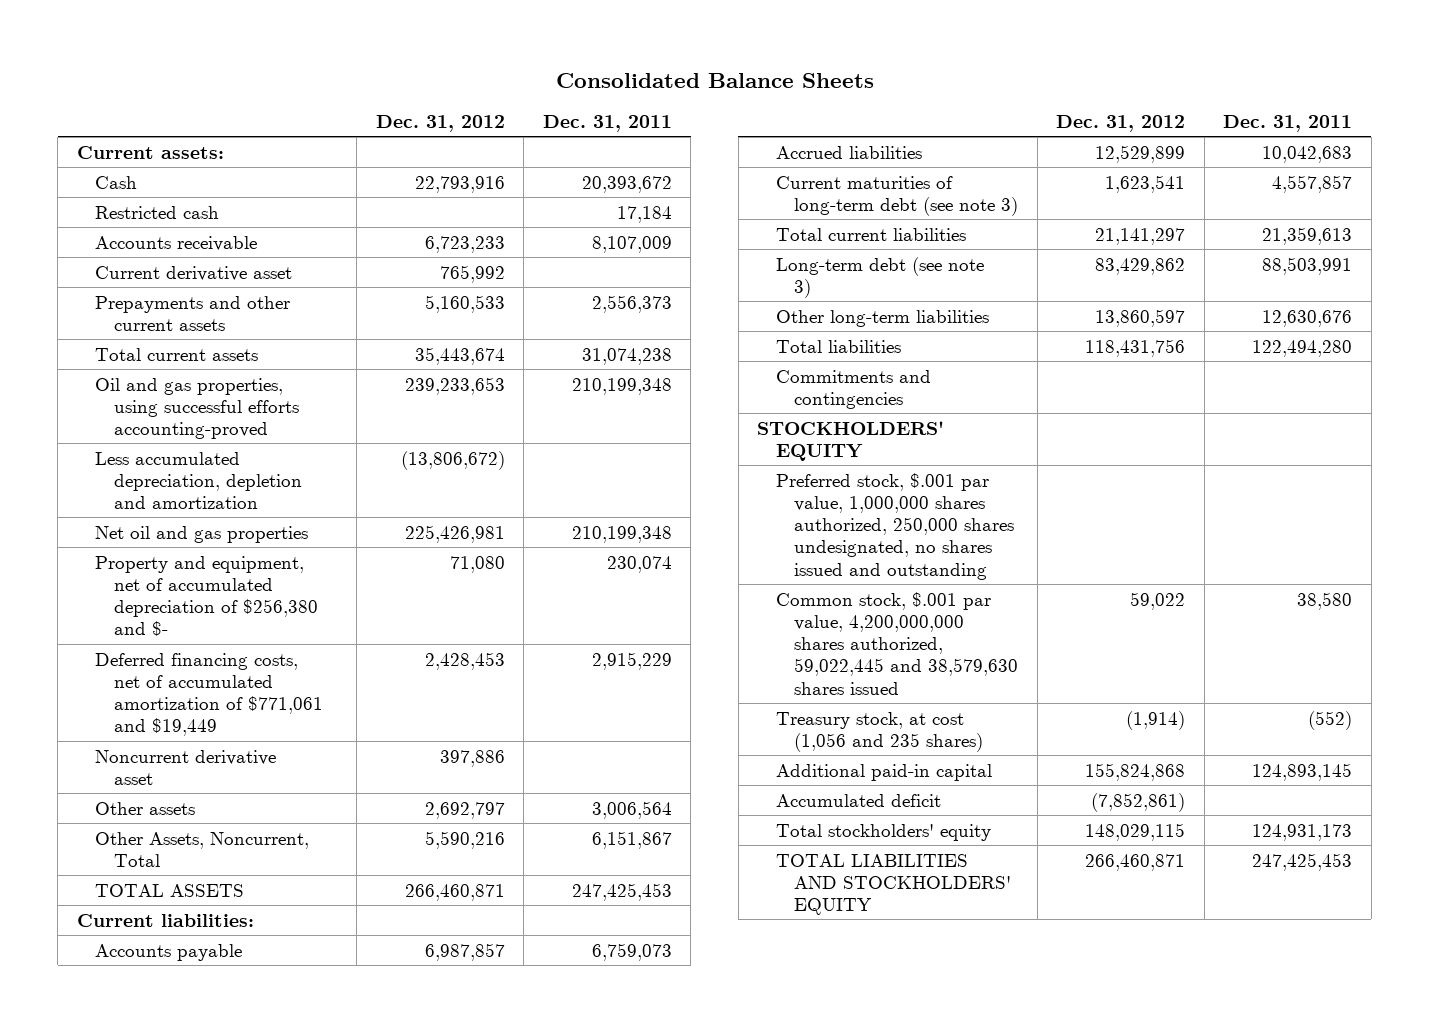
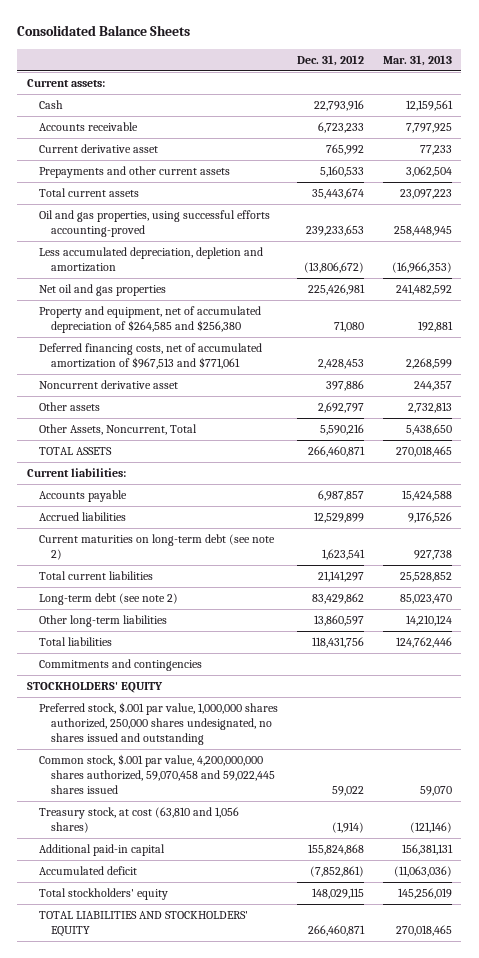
- | Dec. 31, 2012 | Dec. 31, 2011
+ | Dec. 31, 2012 | Mar. 31, 2013
- Restricted cash | | 17,184
- Property and equipment, net of accumulated depreciation of $256,380 and $- | 71,080 | 230,074
- Deferred financing costs, net of accumulated amortization of $771,061 and $19,449 | 2,428,453 | 2,915,229
+ Property and equipment, net of accumulated depreciation of $264,585 and $256,380 | 71,080 | 192,881
+ Deferred financing costs, net of accumulated amortization of $967,513 and $771,061 | 2,428,453 | 2,268,599
- Current maturities of long-term debt (see note 3) | 1,623,541 | 4,557,857
+ Current maturities on long-term debt (see note 2) | 1,623,541 | 927,738
- Long-term debt (see note 3) | 83,429,862 | 88,503,991
+ Long-term debt (see note 2) | 83,429,862 | 85,023,470
- Common stock, $.001 par value, 4,200,000,000 shares authorized, 59,022,445 and 38,579,630 shares issued | 59,022 | 38,580
- Treasury stock, at cost (1,056 and 235 shares) | (1,914) | (552)
+ Common stock, $.001 par value, 4,200,000,000 shares authorized, 59,070,458 and 59,022,445 shares issued | 59,022 | 59,070
+ Treasury stock, at cost (63,810 and 1,056 shares) | (1,914) | (121,146)

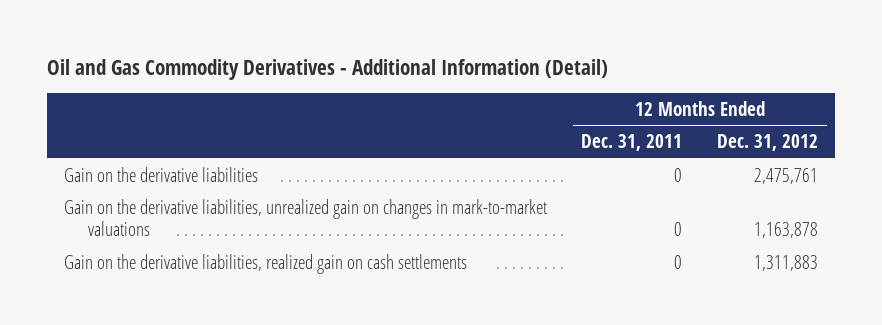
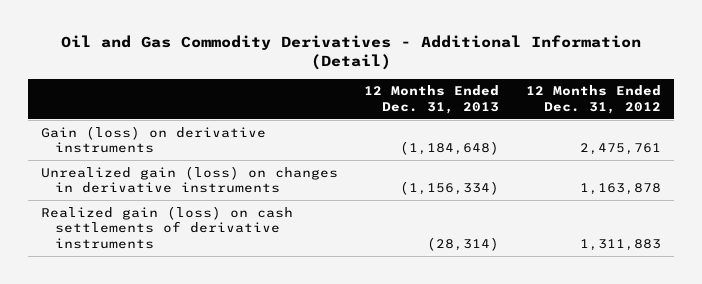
- | 12 Months Ended Dec. 31, 2011 | 12 Months Ended Dec. 31, 2012
+ | 12 Months Ended Dec. 31, 2013 | 12 Months Ended Dec. 31, 2012
- Gain on the derivative liabilities | 0 | 2,475,761
- Gain on the derivative liabilities, unrealized gain on changes in mark-to-market valuations | 0 | 1,163,878
- Gain on the derivative liabilities, realized gain on cash settlements | 0 | 1,311,883
+ Gain (loss) on derivative instruments | (1,184,648) | 2,475,761
+ Unrealized gain (loss) on changes in derivative instruments | (1,156,334) | 1,163,878
+ Realized gain (loss) on cash settlements of derivative instruments | (28,314) | 1,311,883

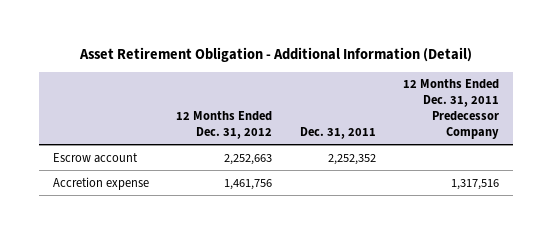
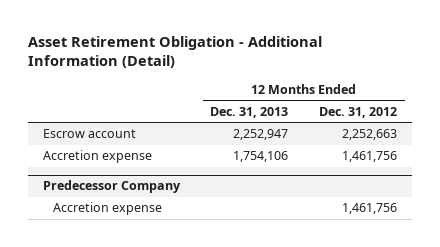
- | 12 Months Ended Dec. 31, 2012 | Dec. 31, 2011 | 12 Months Ended Dec. 31, 2011 Predecessor Company
+ | 12 Months Ended Dec. 31, 2013 | 12 Months Ended Dec. 31, 2012
+ Predecessor Company
+ Accretion expense | | 1,461,756

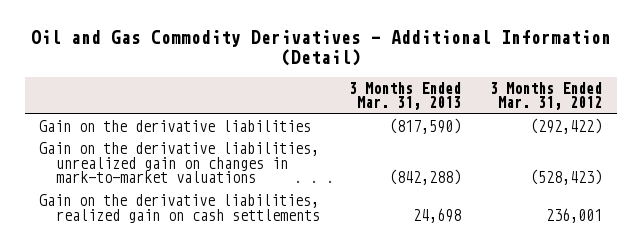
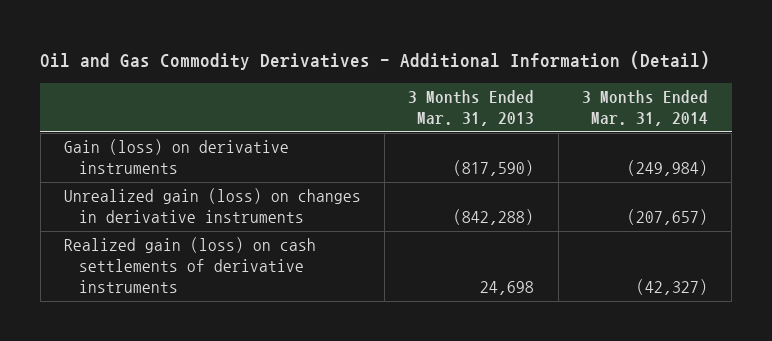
- | 3 Months Ended Mar. 31, 2013 | 3 Months Ended Mar. 31, 2012
+ | 3 Months Ended Mar. 31, 2013 | 3 Months Ended Mar. 31, 2014
- Gain on the derivative liabilities | (817,590) | (292,422)
- Gain on the derivative liabilities, unrealized gain on changes in mark-to-market valuations | (842,288) | (528,423)
- Gain on the derivative liabilities, realized gain on cash settlements | 24,698 | 236,001
+ Gain (loss) on derivative instruments | (817,590) | (249,984)
+ Unrealized gain (loss) on changes in derivative instruments | (842,288) | (207,657)
+ Realized gain (loss) on cash settlements of derivative instruments | 24,698 | (42,327)

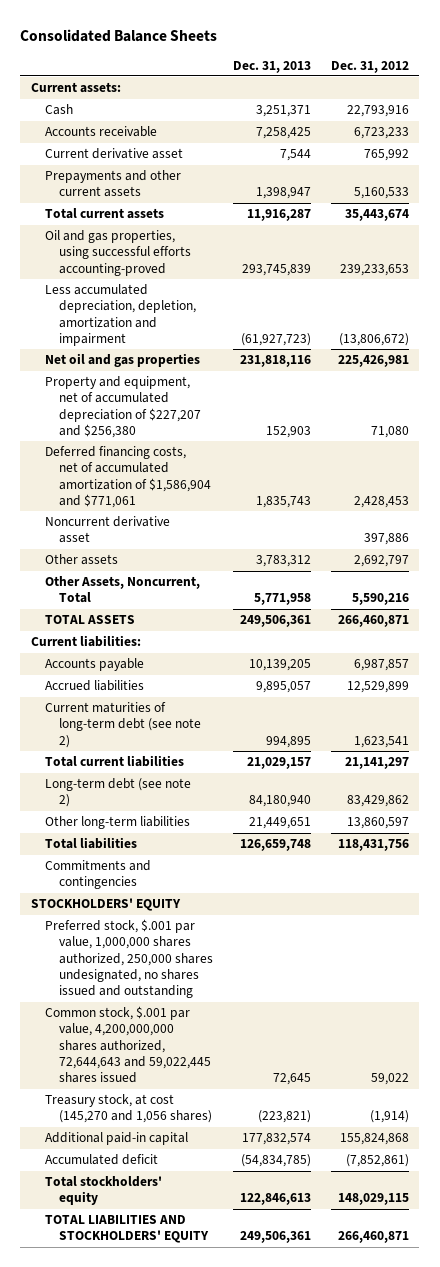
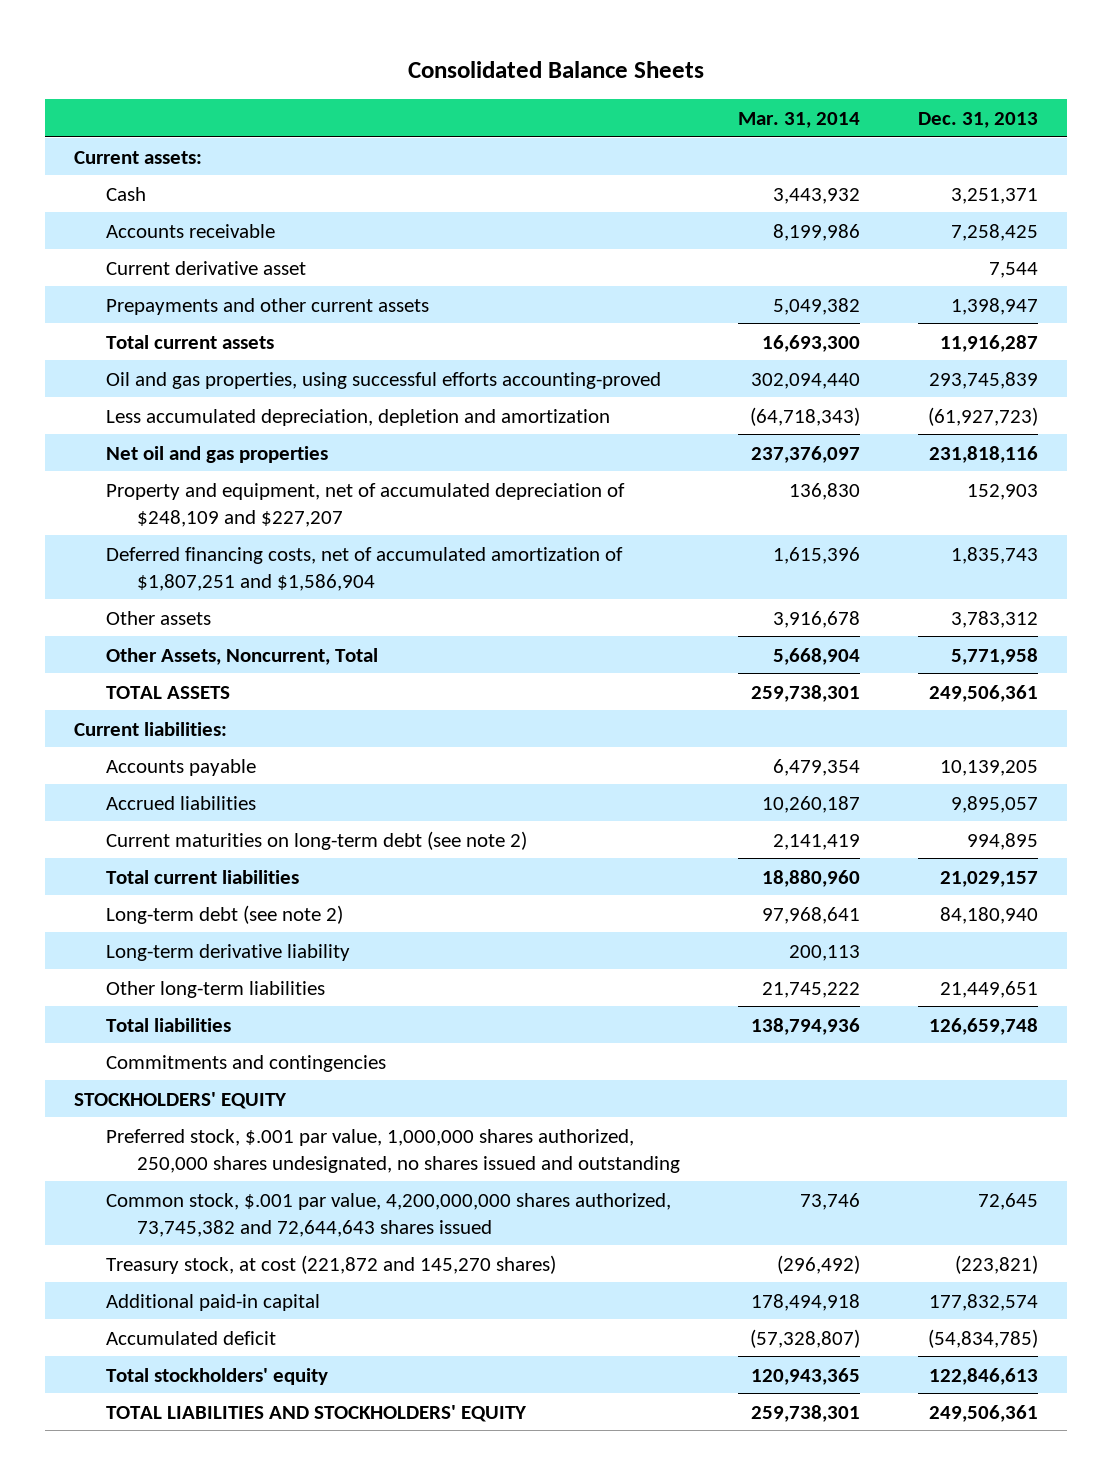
- | Dec. 31, 2013 | Dec. 31, 2012
+ | Mar. 31, 2014 | Dec. 31, 2013
- Less accumulated depreciation, depletion, amortization and impairment | (61,927,723) | (13,806,672)
+ Less accumulated depreciation, depletion and amortization | (64,718,343) | (61,927,723)
- Property and equipment, net of accumulated depreciation of $227,207 and $256,380 | 152,903 | 71,080
- Deferred financing costs, net of accumulated amortization of $1,586,904 and $771,061 | 1,835,743 | 2,428,453
- Noncurrent derivative asset | | 397,886
+ Property and equipment, net of accumulated depreciation of $248,109 and $227,207 | 136,830 | 152,903
+ Deferred financing costs, net of accumulated amortization of $1,807,251 and $1,586,904 | 1,615,396 | 1,835,743
- Current maturities of long-term debt (see note 2) | 994,895 | 1,623,541
+ Current maturities on long-term debt (see note 2) | 2,141,419 | 994,895
+ Long-term derivative liability | 200,113 |
- Common stock, $.001 par value, 4,200,000,000 shares authorized, 72,644,643 and 59,022,445 shares issued | 72,645 | 59,022
- Treasury stock, at cost (145,270 and 1,056 shares) | (223,821) | (1,914)
+ Common stock, $.001 par value, 4,200,000,000 shares authorized, 73,745,382 and 72,644,643 shares issued | 73,746 | 72,645
+ Treasury stock, at cost (221,872 and 145,270 shares) | (296,492) | (223,821)

